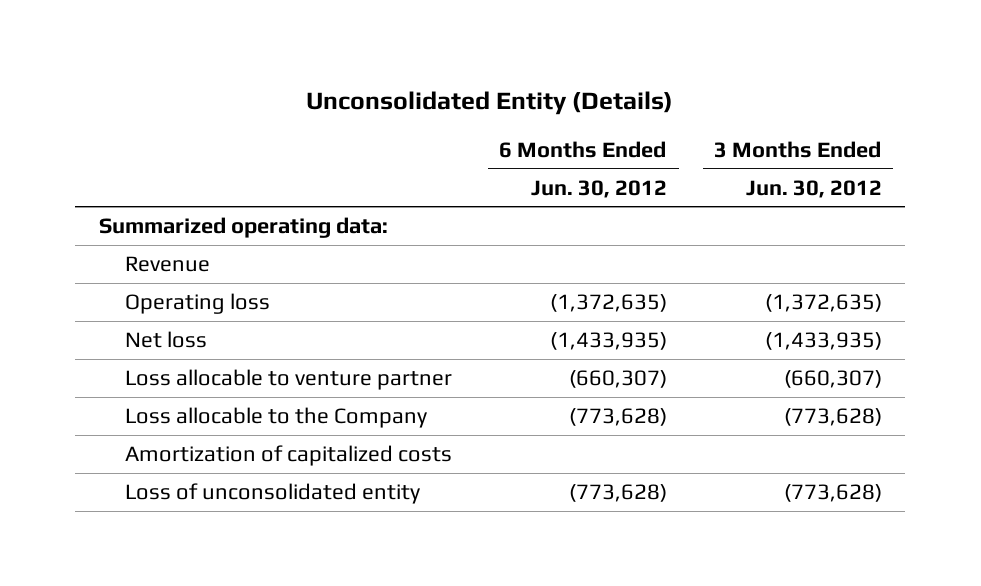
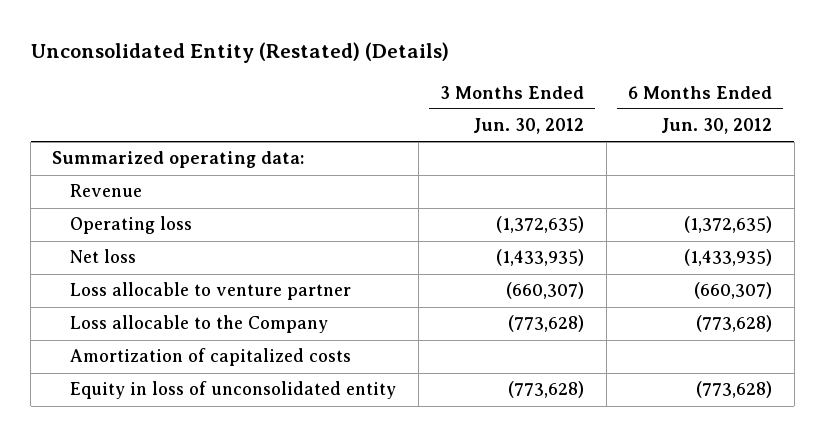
- Unconsolidated Entity (Details)
+ Unconsolidated Entity (Restated) (Details)
- | 6 Months Ended Jun. 30, 2012 | 3 Months Ended Jun. 30, 2012
+ | 3 Months Ended Jun. 30, 2012 | 6 Months Ended Jun. 30, 2012
- Loss of unconsolidated entity | (773,628) | (773,628)
+ Equity in loss of unconsolidated entity | (773,628) | (773,628)

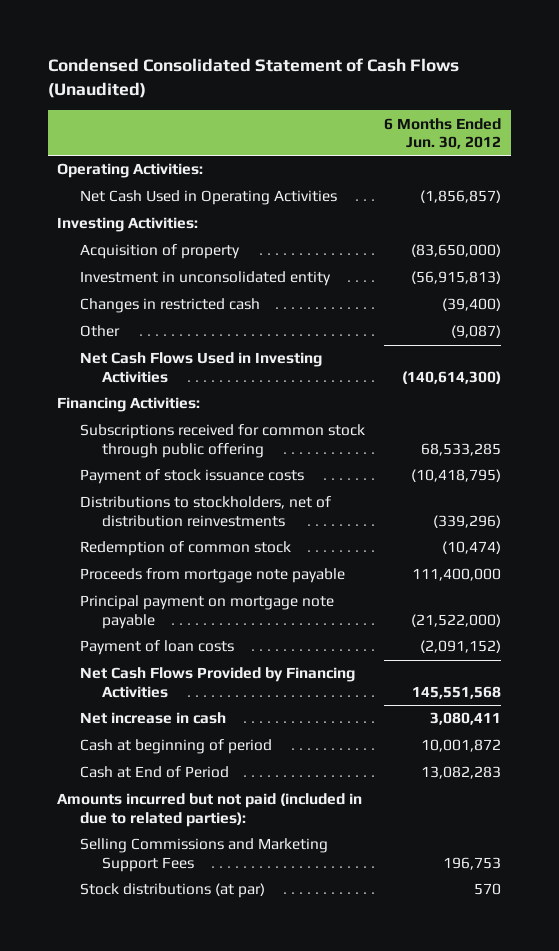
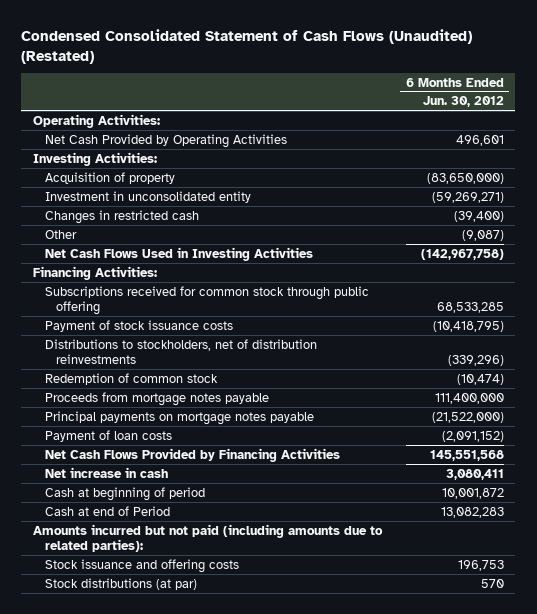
- Condensed Consolidated Statement of Cash Flows (Unaudited)
+ Condensed Consolidated Statement of Cash Flows (Unaudited) (Restated)
- Net Cash Used in Operating Activities | (1,856,857)
+ Net Cash Provided by Operating Activities | 496,601
- Investment in unconsolidated entity | (56,915,813)
+ Investment in unconsolidated entity | (59,269,271)
- Net Cash Flows Used in Investing Activities | (140,614,300)
+ Net Cash Flows Used in Investing Activities | (142,967,758)
- Proceeds from mortgage note payable | 111,400,000
- Principal payment on mortgage note payable | (21,522,000)
+ Proceeds from mortgage notes payable | 111,400,000
+ Principal payments on mortgage notes payable | (21,522,000)
- Cash at End of Period | 13,082,283
- Amounts incurred but not paid (included in due to related parties):
- Selling Commissions and Marketing Support Fees | 196,753
+ Cash at end of Period | 13,082,283
+ Amounts incurred but not paid (including amounts due to related parties):
+ Stock issuance and offering costs | 196,753

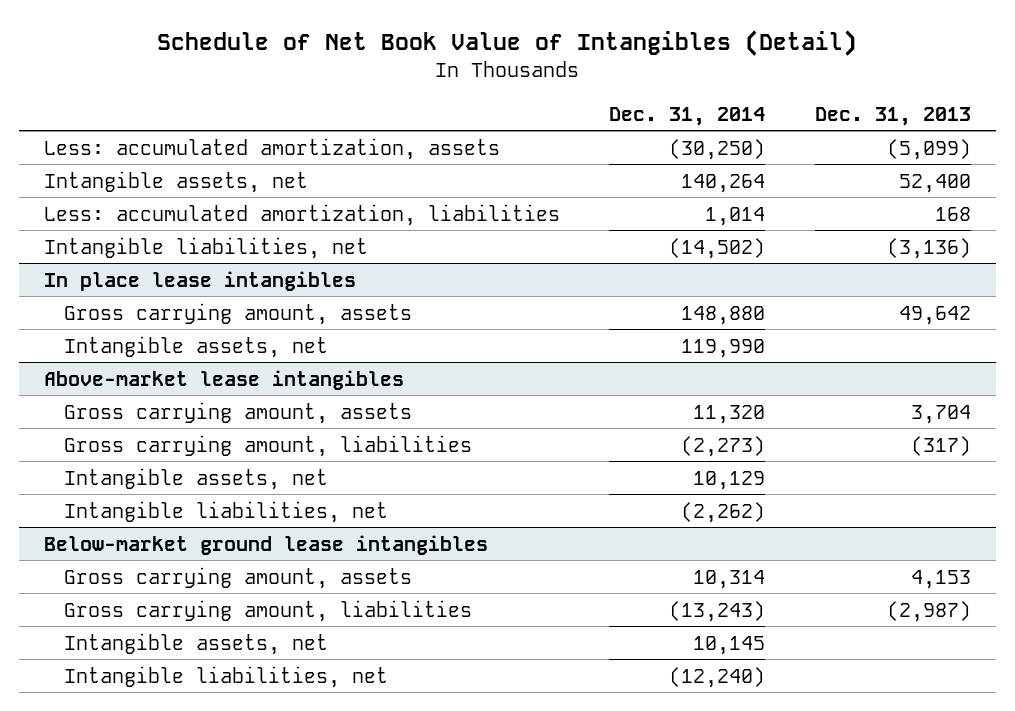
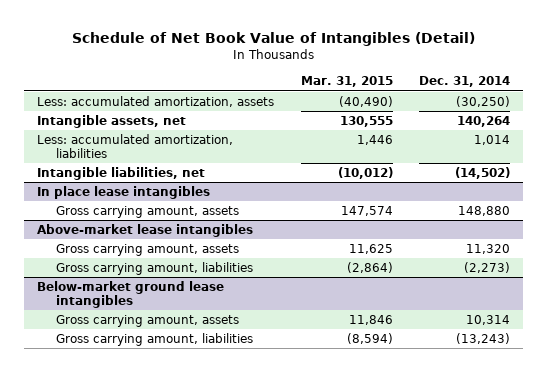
- | Dec. 31, 2014 | Dec. 31, 2013
+ | Mar. 31, 2015 | Dec. 31, 2014
@ In place lease intangibles
- Intangible assets, net | 119,990 |
@ Above-market lease intangibles
- Intangible assets, net | 10,129 |
- Intangible liabilities, net | (2,262) |
@ Below-market ground lease intangibles
- Intangible assets, net | 10,145 |
- Intangible liabilities, net | (12,240) |

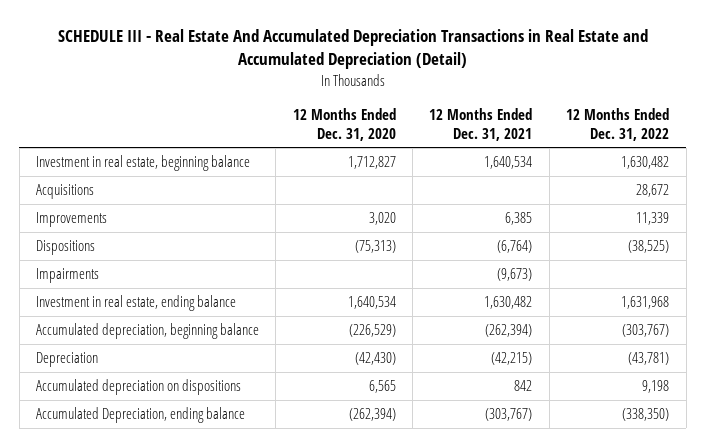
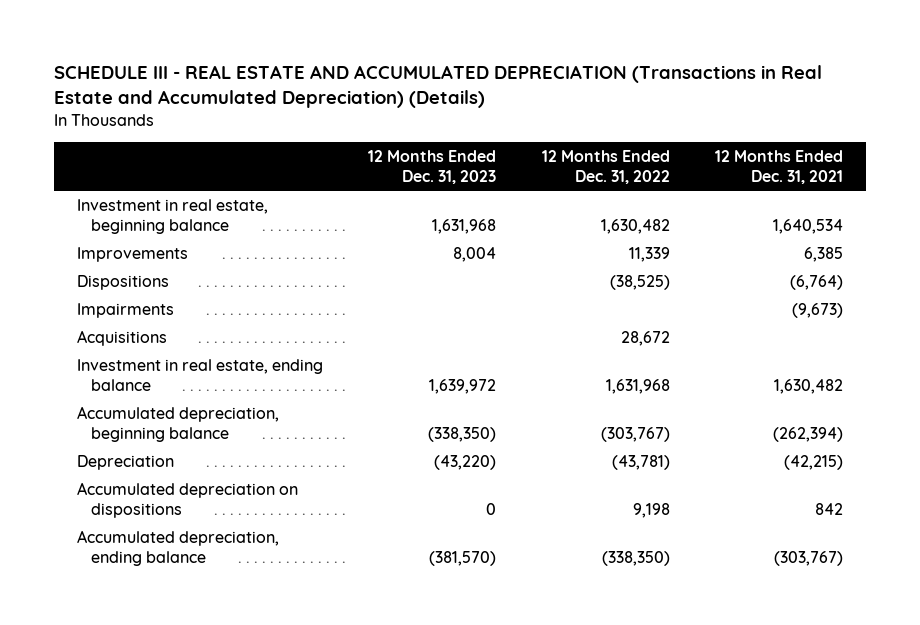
- SCHEDULE III - Real Estate And Accumulated Depreciation Transactions in Real Estate and Accumulated Depreciation (Detail)
+ SCHEDULE III - REAL ESTATE AND ACCUMULATED DEPRECIATION (Transactions in Real Estate and Accumulated Depreciation) (Details)
- | 12 Months Ended Dec. 31, 2020 | 12 Months Ended Dec. 31, 2021 | 12 Months Ended Dec. 31, 2022
+ | 12 Months Ended Dec. 31, 2023 | 12 Months Ended Dec. 31, 2022 | 12 Months Ended Dec. 31, 2021
moved down: Acquisitions | | 28,672 |
- Accumulated Depreciation, ending balance | (262,394) | (303,767) | (338,350)
+ Accumulated depreciation, ending balance | (381,570) | (338,350) | (303,767)

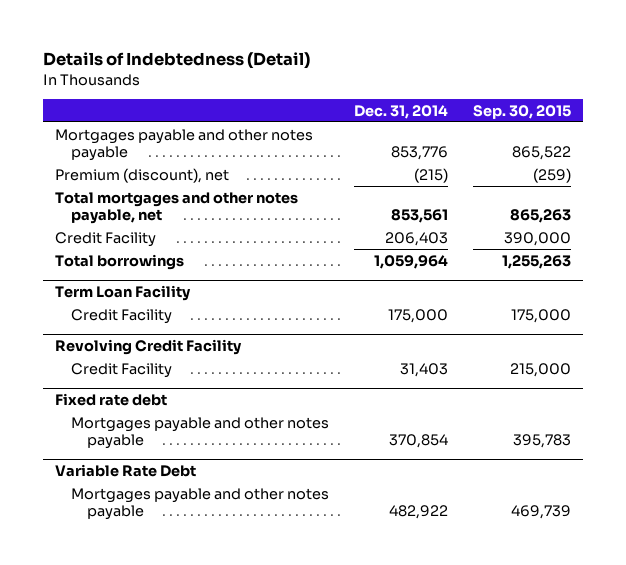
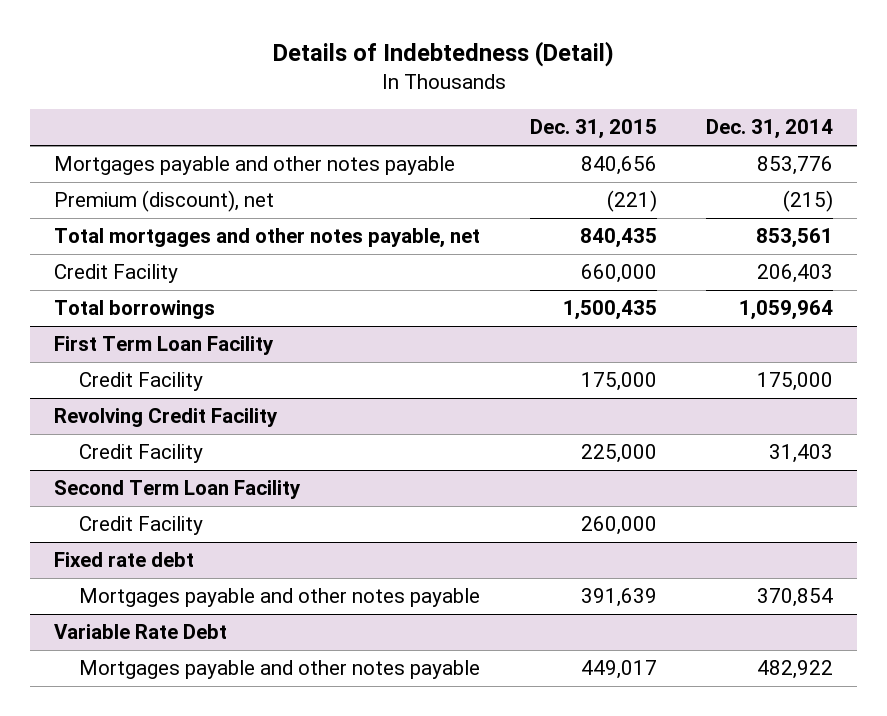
- | Dec. 31, 2014 | Sep. 30, 2015
+ | Dec. 31, 2015 | Dec. 31, 2014
- Term Loan Facility
+ First Term Loan Facility
+ Second Term Loan Facility
+ Credit Facility | 260,000 |

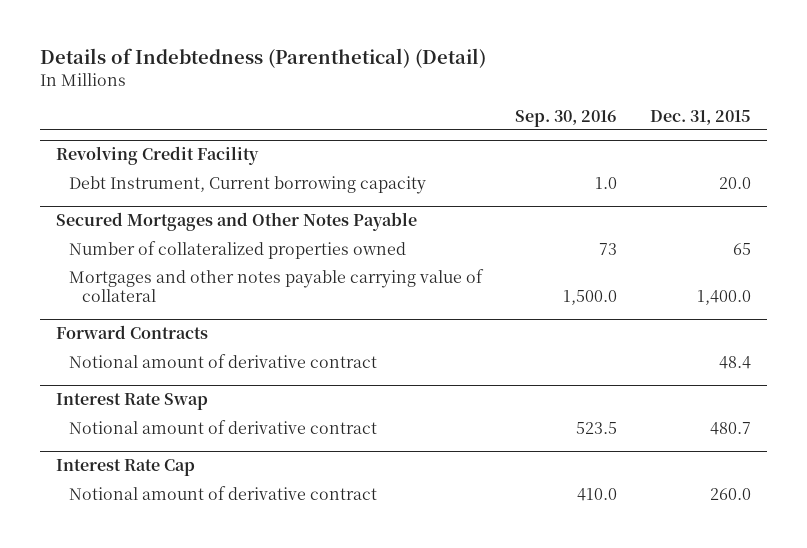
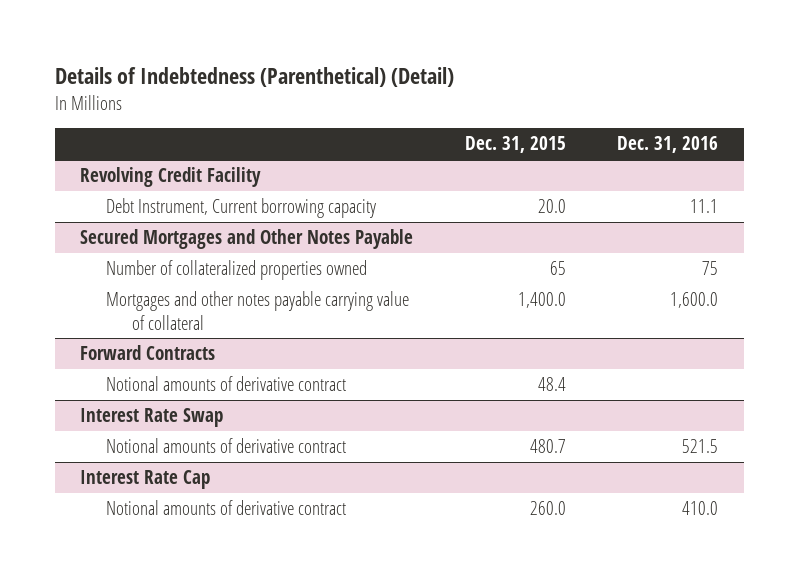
- | Sep. 30, 2016 | Dec. 31, 2015
+ | Dec. 31, 2015 | Dec. 31, 2016
@ Forward Contracts
- Notional amount of derivative contract | | 48.4
+ Notional amounts of derivative contract | 48.4 |
@ Interest Rate Swap
- Notional amount of derivative contract | 523.5 | 480.7
+ Notional amounts of derivative contract | 480.7 | 521.5
@ Interest Rate Cap
- Notional amount of derivative contract | 410.0 | 260.0
+ Notional amounts of derivative contract | 260.0 | 410.0

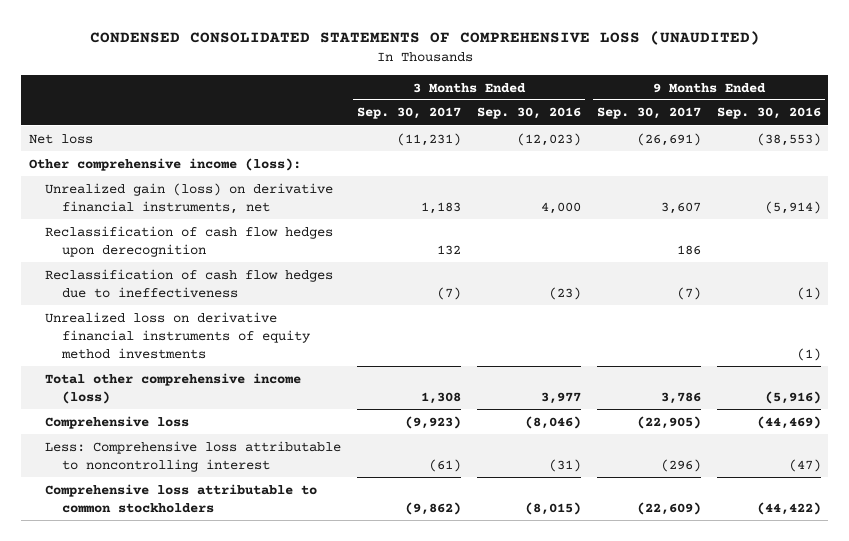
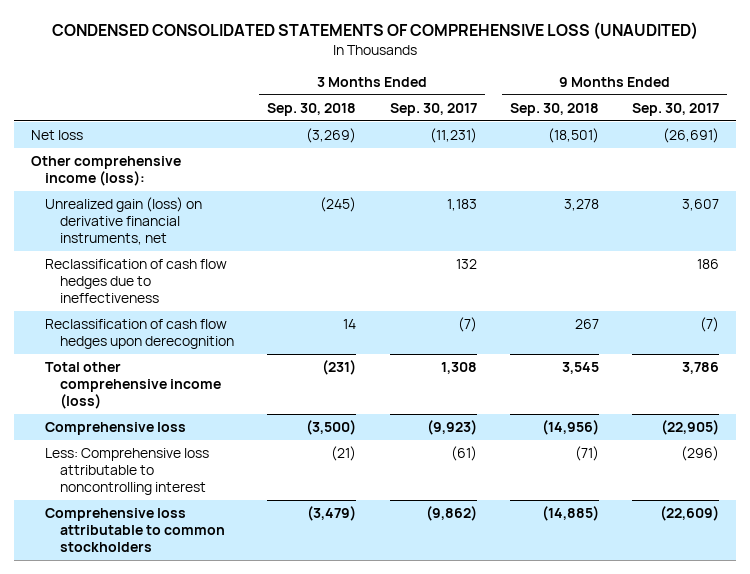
- | 3 Months Ended Sep. 30, 2017 | 3 Months Ended Sep. 30, 2016 | 9 Months Ended Sep. 30, 2017 | 9 Months Ended Sep. 30, 2016
+ | 3 Months Ended Sep. 30, 2018 | 3 Months Ended Sep. 30, 2017 | 9 Months Ended Sep. 30, 2018 | 9 Months Ended Sep. 30, 2017
- Reclassification of cash flow hedges upon derecognition | 132 | | 186 |
- Reclassification of cash flow hedges due to ineffectiveness | (7) | (23) | (7) | (1)
- Unrealized loss on derivative financial instruments of equity method investments | | | | (1)
+ Reclassification of cash flow hedges due to ineffectiveness | | 132 | | 186
+ Reclassification of cash flow hedges upon derecognition | 14 | (7) | 267 | (7)

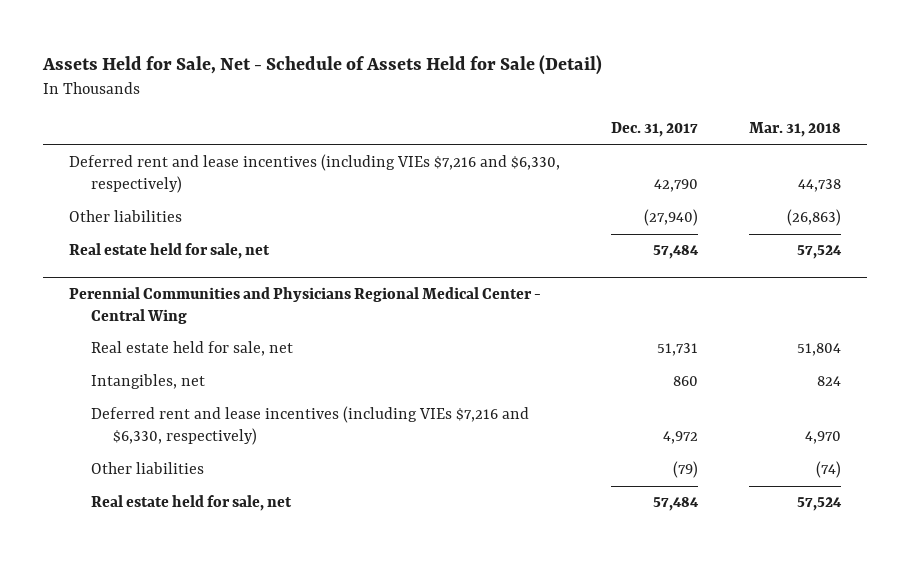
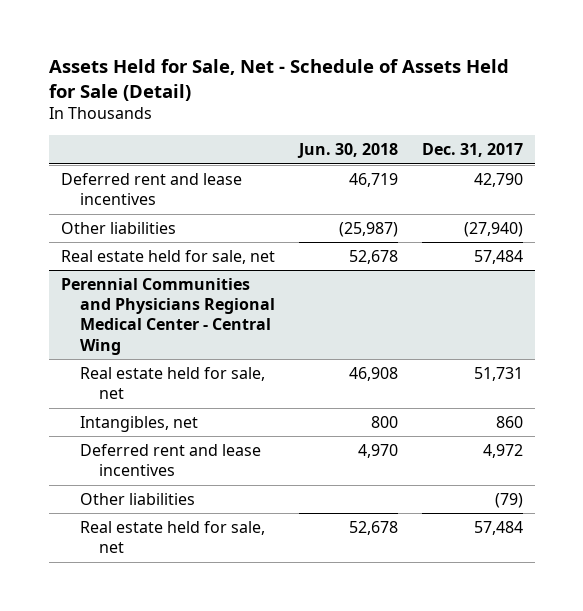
- | Dec. 31, 2017 | Mar. 31, 2018
+ | Jun. 30, 2018 | Dec. 31, 2017
- Deferred rent and lease incentives (including VIEs $7,216 and $6,330, respectively) | 42,790 | 44,738
+ Deferred rent and lease incentives | 46,719 | 42,790
@ Perennial Communities and Physicians Regional Medical Center - Central Wing
- Deferred rent and lease incentives (including VIEs $7,216 and $6,330, respectively) | 4,972 | 4,970
+ Deferred rent and lease incentives | 4,970 | 4,972

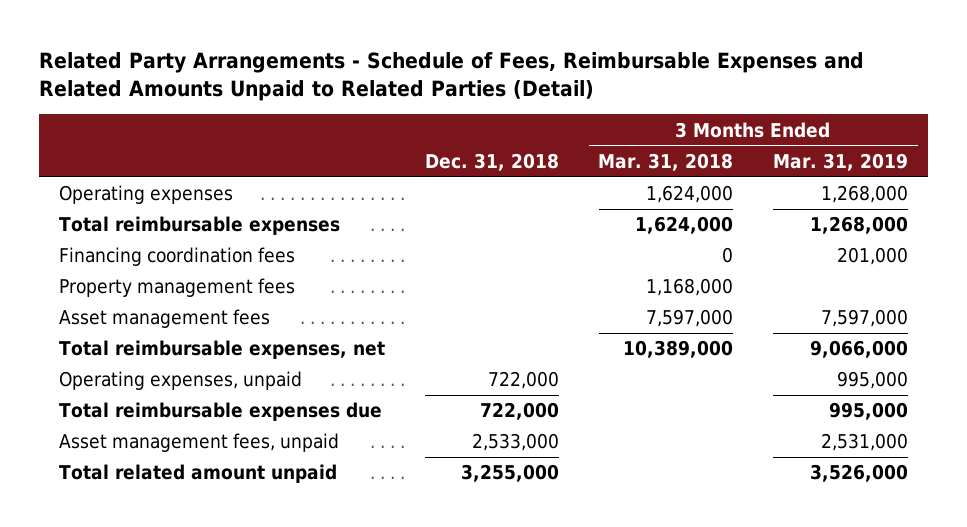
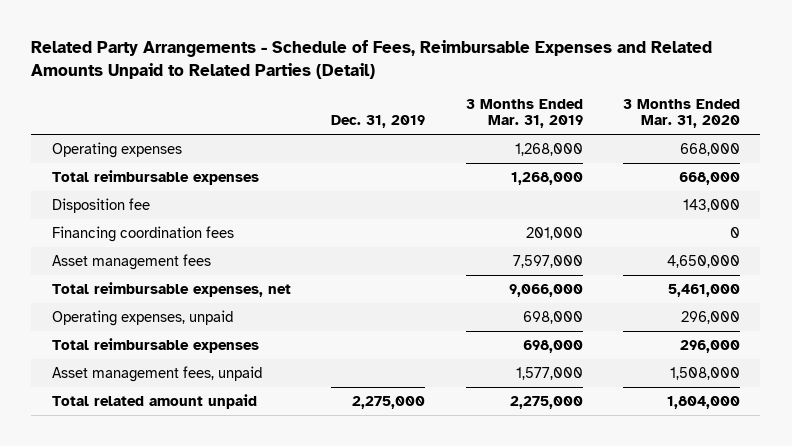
- | Dec. 31, 2018 | 3 Months Ended Mar. 31, 2018 | 3 Months Ended Mar. 31, 2019
+ | Dec. 31, 2019 | 3 Months Ended Mar. 31, 2019 | 3 Months Ended Mar. 31, 2020
+ Disposition fee | | | 143,000
- Property management fees | | 1,168,000 |
- Operating expenses, unpaid | 722,000 | | 995,000
- Total reimbursable expenses due | 722,000 | | 995,000
- Asset management fees, unpaid | 2,533,000 | | 2,531,000
- Total related amount unpaid | 3,255,000 | | 3,526,000
+ Operating expenses, unpaid | | 698,000 | 296,000
+ Total reimbursable expenses | | 698,000 | 296,000
+ Asset management fees, unpaid | | 1,577,000 | 1,508,000
+ Total related amount unpaid | 2,275,000 | 2,275,000 | 1,804,000

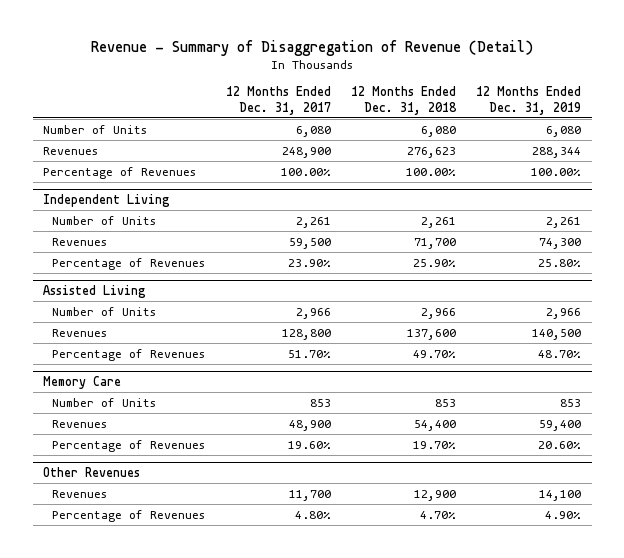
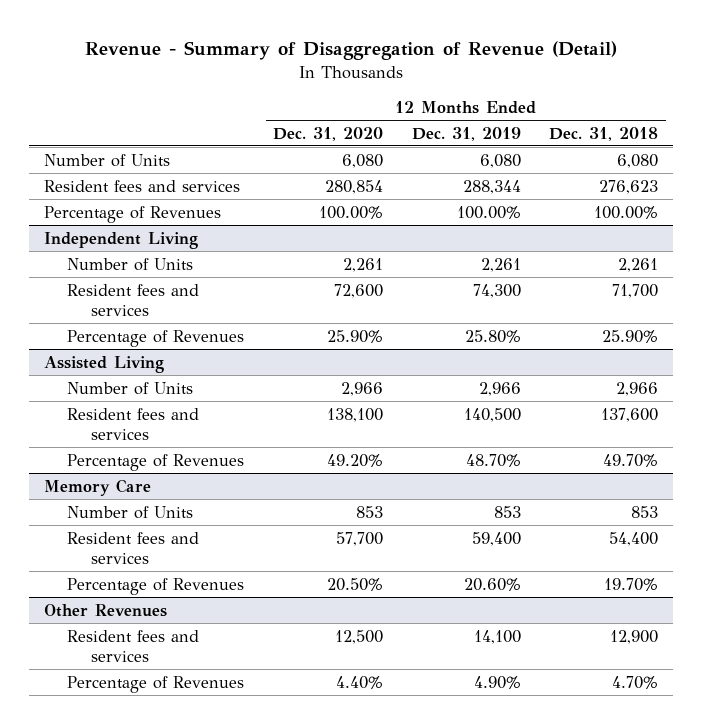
- | 12 Months Ended Dec. 31, 2017 | 12 Months Ended Dec. 31, 2018 | 12 Months Ended Dec. 31, 2019
+ | 12 Months Ended Dec. 31, 2020 | 12 Months Ended Dec. 31, 2019 | 12 Months Ended Dec. 31, 2018
- Revenues | 248,900 | 276,623 | 288,344
+ Resident fees and services | 280,854 | 288,344 | 276,623
@ Independent Living
- Revenues | 59,500 | 71,700 | 74,300
+ Resident fees and services | 72,600 | 74,300 | 71,700
@ Assisted Living
- Revenues | 128,800 | 137,600 | 140,500
+ Resident fees and services | 138,100 | 140,500 | 137,600
@ Memory Care
- Revenues | 48,900 | 54,400 | 59,400
+ Resident fees and services | 57,700 | 59,400 | 54,400
@ Other Revenues
- Revenues | 11,700 | 12,900 | 14,100
+ Resident fees and services | 12,500 | 14,100 | 12,900

